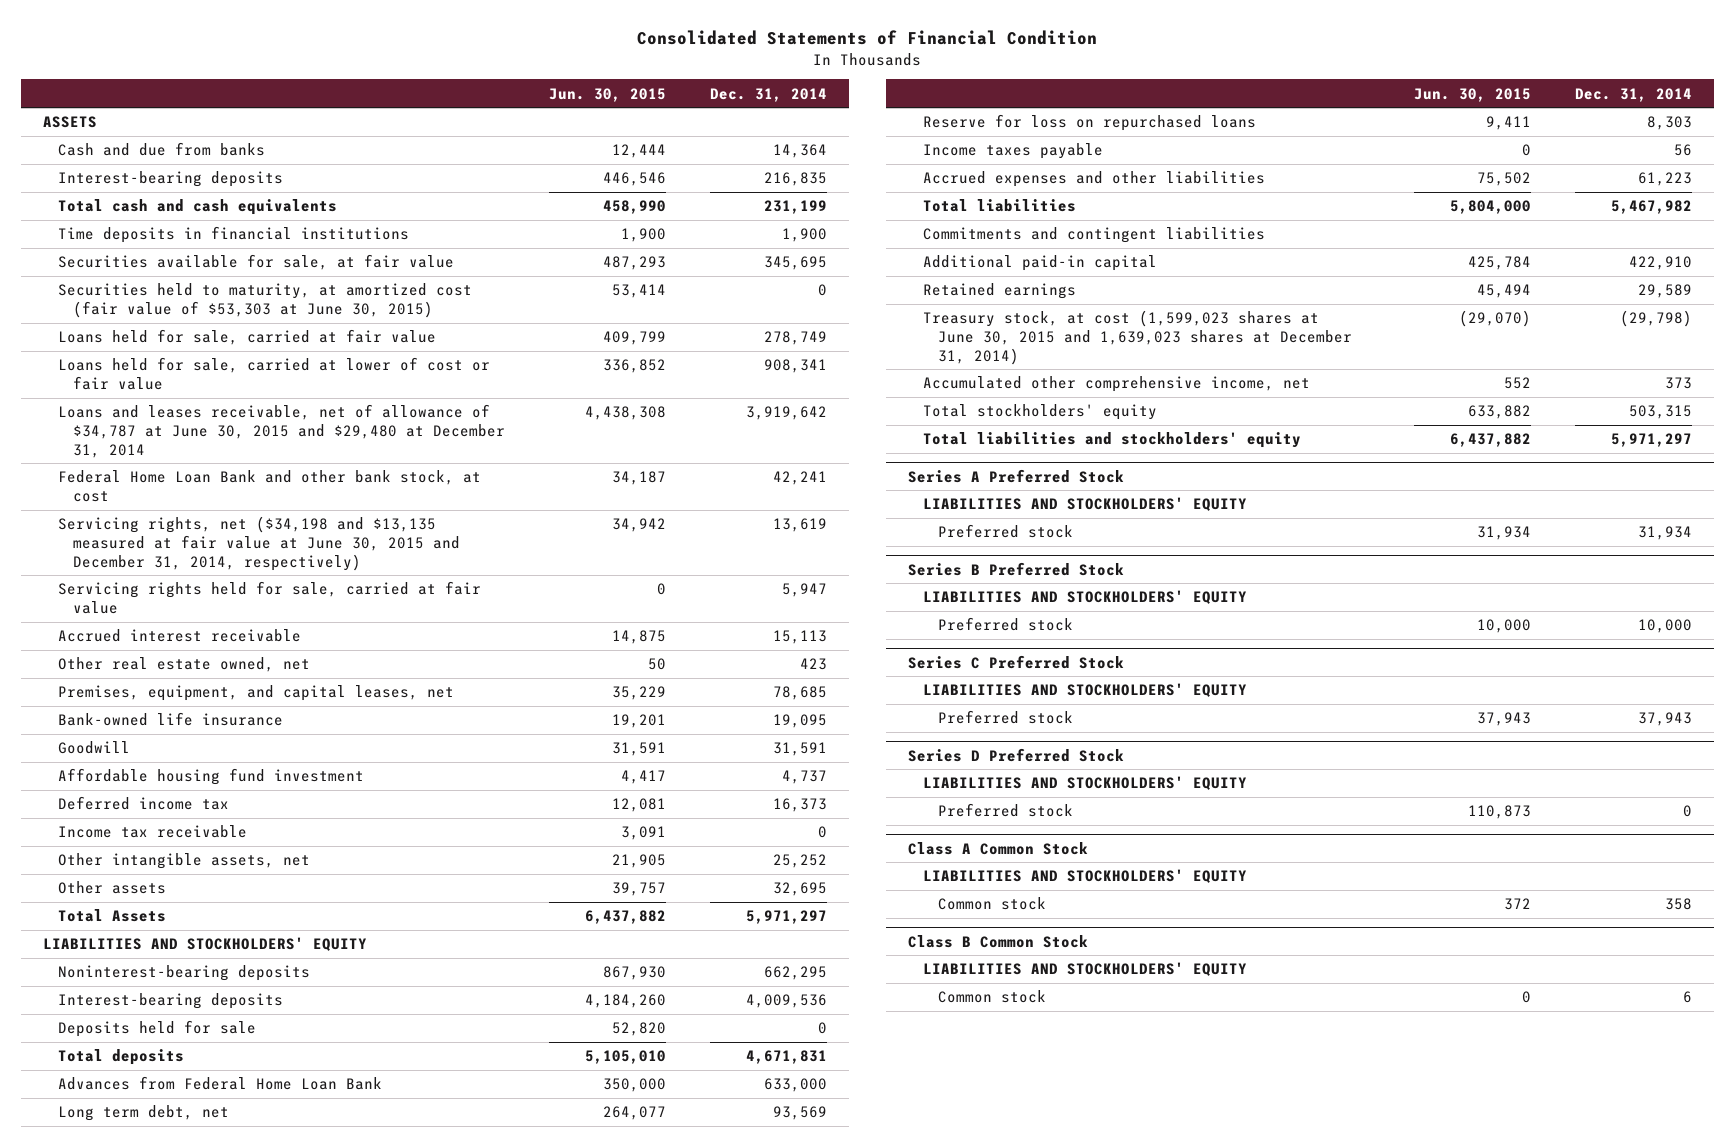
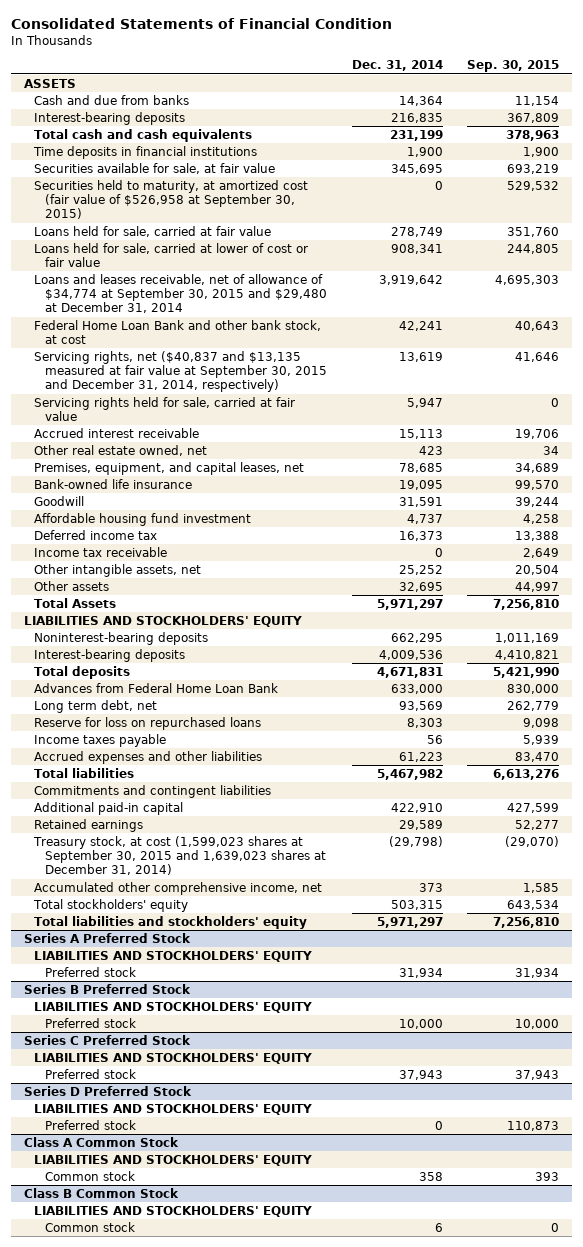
- | Jun. 30, 2015 | Dec. 31, 2014
+ | Dec. 31, 2014 | Sep. 30, 2015
- Securities held to maturity, at amortized cost (fair value of $53,303 at June 30, 2015) | 53,414 | 0
+ Securities held to maturity, at amortized cost (fair value of $526,958 at September 30, 2015) | 0 | 529,532
- Loans and leases receivable, net of allowance of $34,787 at June 30, 2015 and $29,480 at December 31, 2014 | 4,438,308 | 3,919,642
+ Loans and leases receivable, net of allowance of $34,774 at September 30, 2015 and $29,480 at December 31, 2014 | 3,919,642 | 4,695,303
- Servicing rights, net ($34,198 and $13,135 measured at fair value at June 30, 2015 and December 31, 2014, respectively) | 34,942 | 13,619
+ Servicing rights, net ($40,837 and $13,135 measured at fair value at September 30, 2015 and December 31, 2014, respectively) | 13,619 | 41,646
- Deposits held for sale | 52,820 | 0
- Treasury stock, at cost (1,599,023 shares at June 30, 2015 and 1,639,023 shares at December 31, 2014) | (29,070) | (29,798)
+ Treasury stock, at cost (1,599,023 shares at September 30, 2015 and 1,639,023 shares at December 31, 2014) | (29,798) | (29,070)

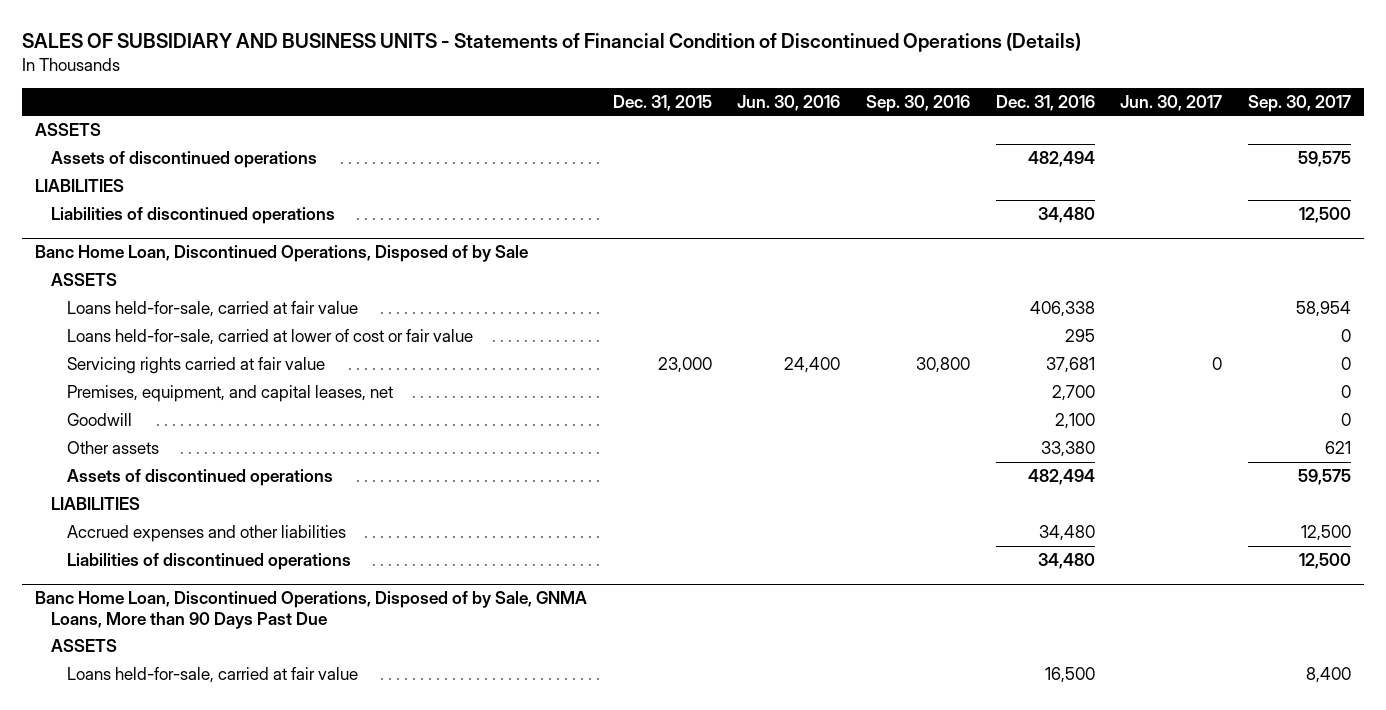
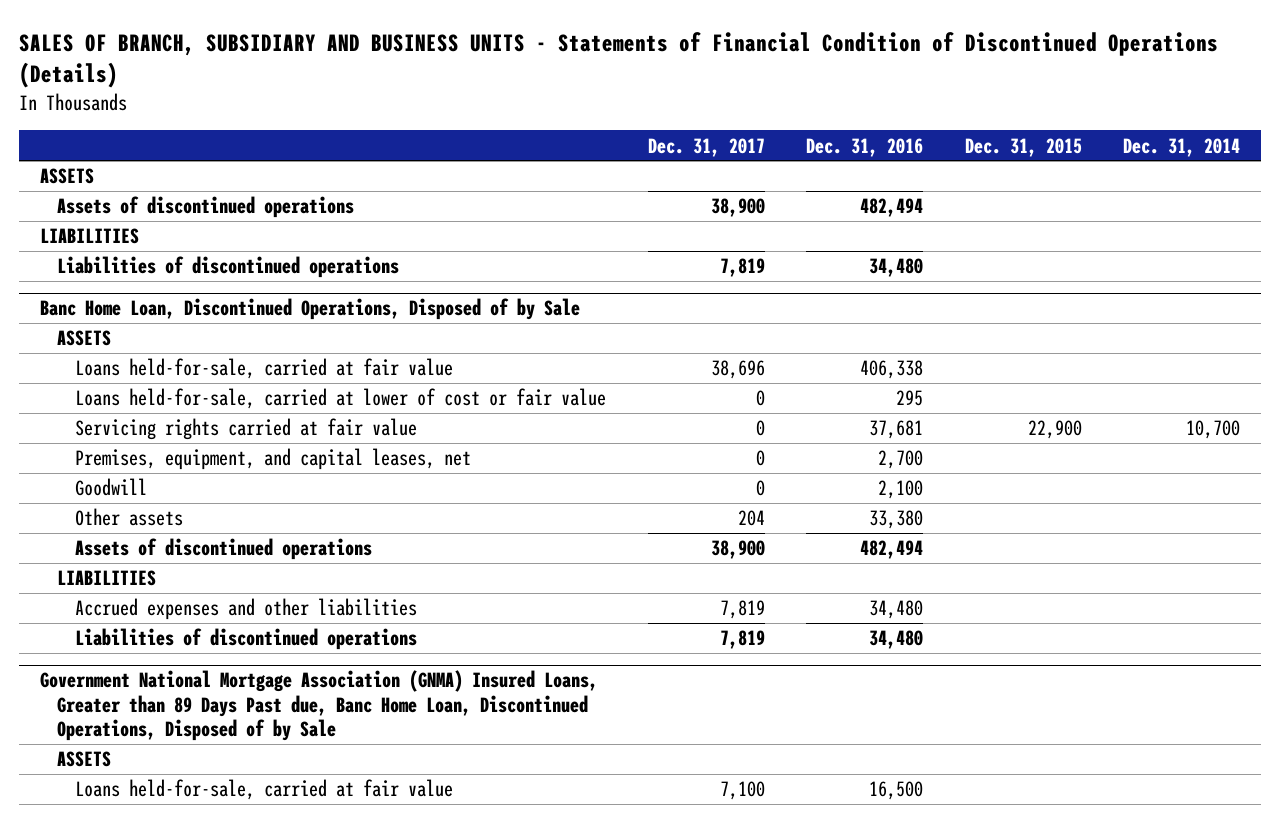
- SALES OF SUBSIDIARY AND BUSINESS UNITS - Statements of Financial Condition of Discontinued Operations (Details)
+ SALES OF BRANCH, SUBSIDIARY AND BUSINESS UNITS - Statements of Financial Condition of Discontinued Operations (Details)
- | Dec. 31, 2015 | Jun. 30, 2016 | Sep. 30, 2016 | Dec. 31, 2016 | Jun. 30, 2017 | Sep. 30, 2017
+ | Dec. 31, 2017 | Dec. 31, 2016 | Dec. 31, 2015 | Dec. 31, 2014
@ Banc Home Loan, Discontinued Operations, Disposed of by Sale
- Servicing rights carried at fair value | 23,000 | 24,400 | 30,800 | 37,681 | 0 | 0
+ Servicing rights carried at fair value | 0 | 37,681 | 22,900 | 10,700
- Banc Home Loan, Discontinued Operations, Disposed of by Sale, GNMA Loans, More than 90 Days Past Due
+ Government National Mortgage Association (GNMA) Insured Loans, Greater than 89 Days Past due, Banc Home Loan, Discontinued Operations, Disposed of by Sale

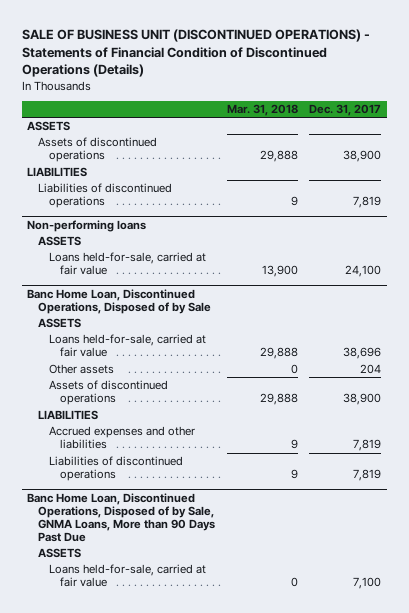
- SALES OF BRANCH, SUBSIDIARY AND BUSINESS UNITS - Statements of Financial Condition of Discontinued Operations (Details)
+ SALE OF BUSINESS UNIT (DISCONTINUED OPERATIONS) - Statements of Financial Condition of Discontinued Operations (Details)
- | Dec. 31, 2017 | Dec. 31, 2016 | Dec. 31, 2015 | Dec. 31, 2014
+ | Mar. 31, 2018 | Dec. 31, 2017
+ Non-performing loans
+ ASSETS
+ Loans held-for-sale, carried at fair value | 13,900 | 24,100
@ Banc Home Loan, Discontinued Operations, Disposed of by Sale
- Loans held-for-sale, carried at lower of cost or fair value | 0 | 295 | |
- Servicing rights carried at fair value | 0 | 37,681 | 22,900 | 10,700
- Premises, equipment, and capital leases, net | 0 | 2,700 | |
- Goodwill | 0 | 2,100 | |
- Government National Mortgage Association (GNMA) Insured Loans, Greater than 89 Days Past due, Banc Home Loan, Discontinued Operations, Disposed of by Sale
+ Banc Home Loan, Discontinued Operations, Disposed of by Sale, GNMA Loans, More than 90 Days Past Due

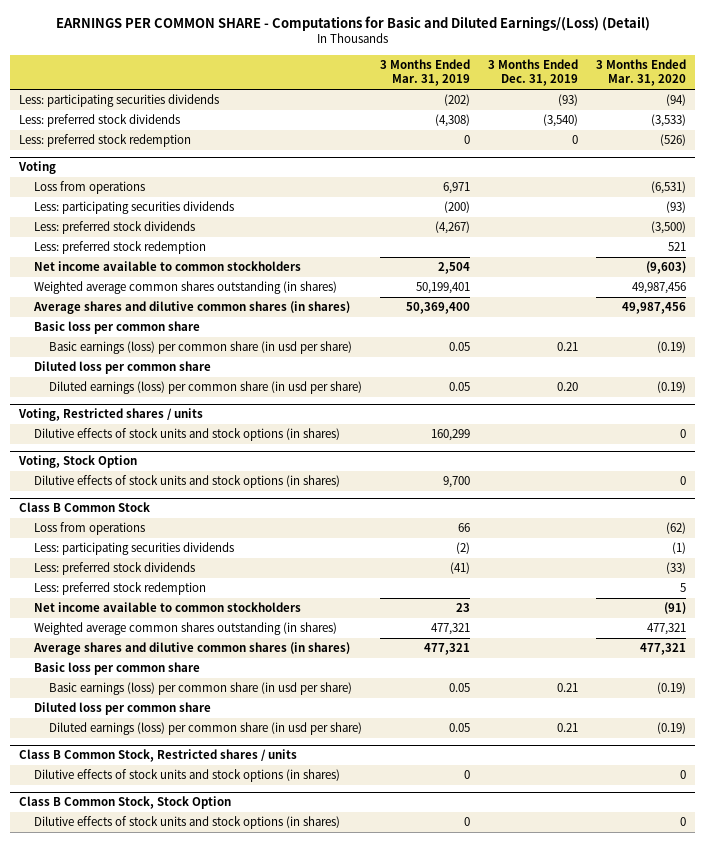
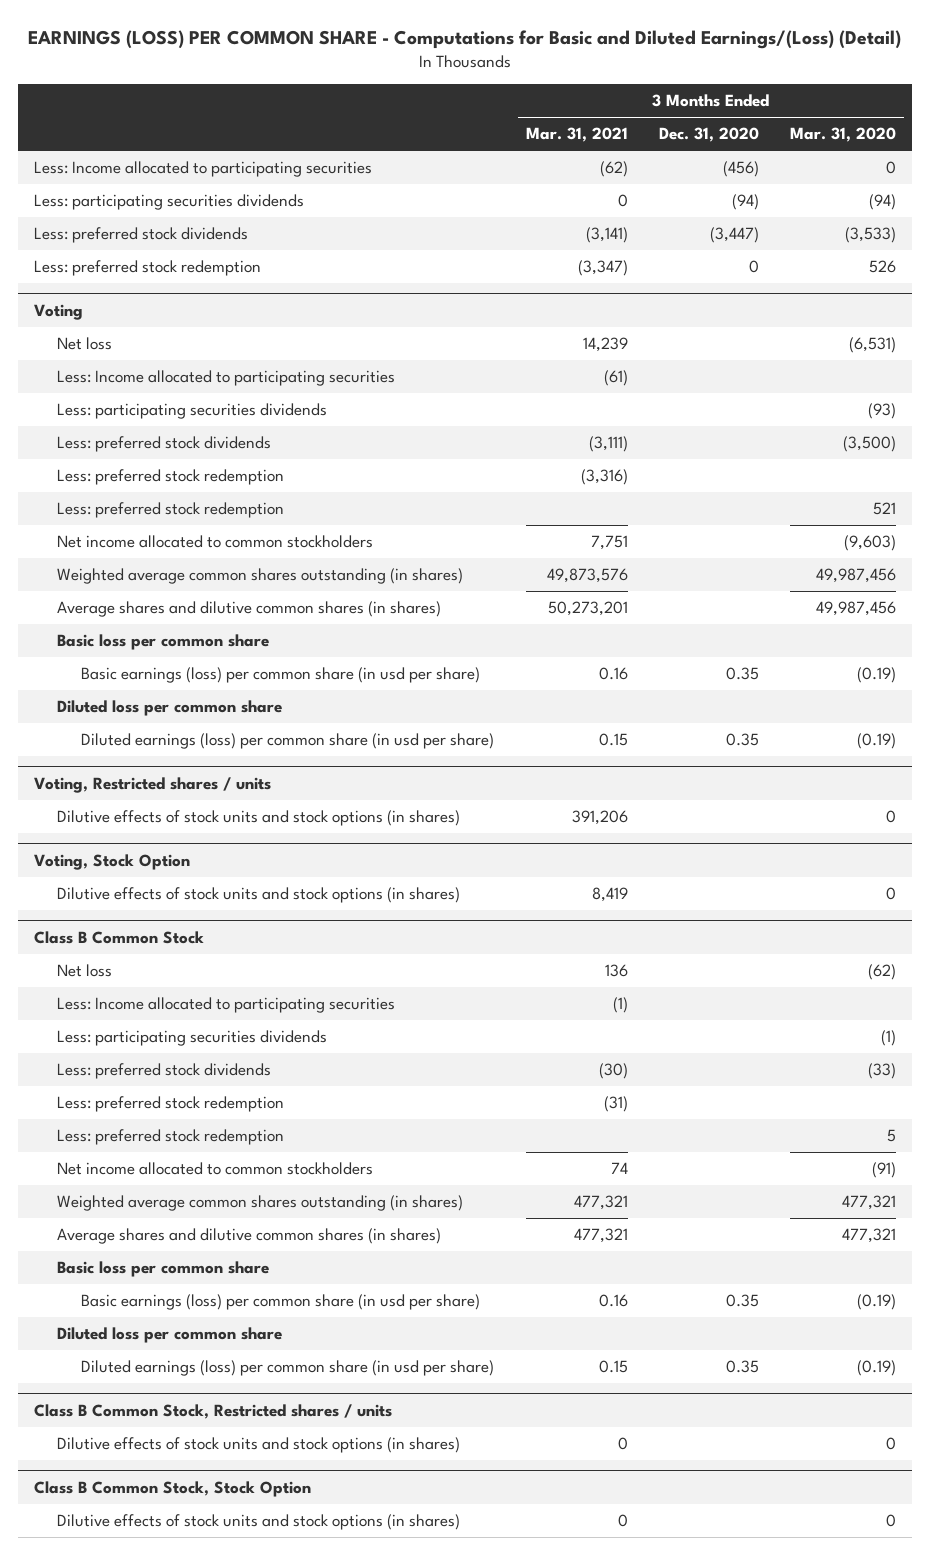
- EARNINGS PER COMMON SHARE - Computations for Basic and Diluted Earnings/(Loss) (Detail)
+ EARNINGS (LOSS) PER COMMON SHARE - Computations for Basic and Diluted Earnings/(Loss) (Detail)
- | 3 Months Ended Mar. 31, 2019 | 3 Months Ended Dec. 31, 2019 | 3 Months Ended Mar. 31, 2020
+ | 3 Months Ended Mar. 31, 2021 | 3 Months Ended Dec. 31, 2020 | 3 Months Ended Mar. 31, 2020
+ Less: Income allocated to participating securities | (62) | (456) | 0
- Less: preferred stock redemption | 0 | 0 | (526)
+ Less: preferred stock redemption | (3,347) | 0 | 526
@ Voting
- Loss from operations | 6,971 | | (6,531)
+ Net loss | 14,239 | | (6,531)
+ Less: Income allocated to participating securities | (61) | |
+ Less: preferred stock redemption | (3,316) | |
- Net income available to common stockholders | 2,504 | | (9,603)
+ Net income allocated to common stockholders | 7,751 | | (9,603)
@ Class B Common Stock
- Loss from operations | 66 | | (62)
+ Net loss | 136 | | (62)
+ Less: Income allocated to participating securities | (1) | |
+ Less: preferred stock redemption | (31) | |
- Net income available to common stockholders | 23 | | (91)
+ Net income allocated to common stockholders | 74 | | (91)

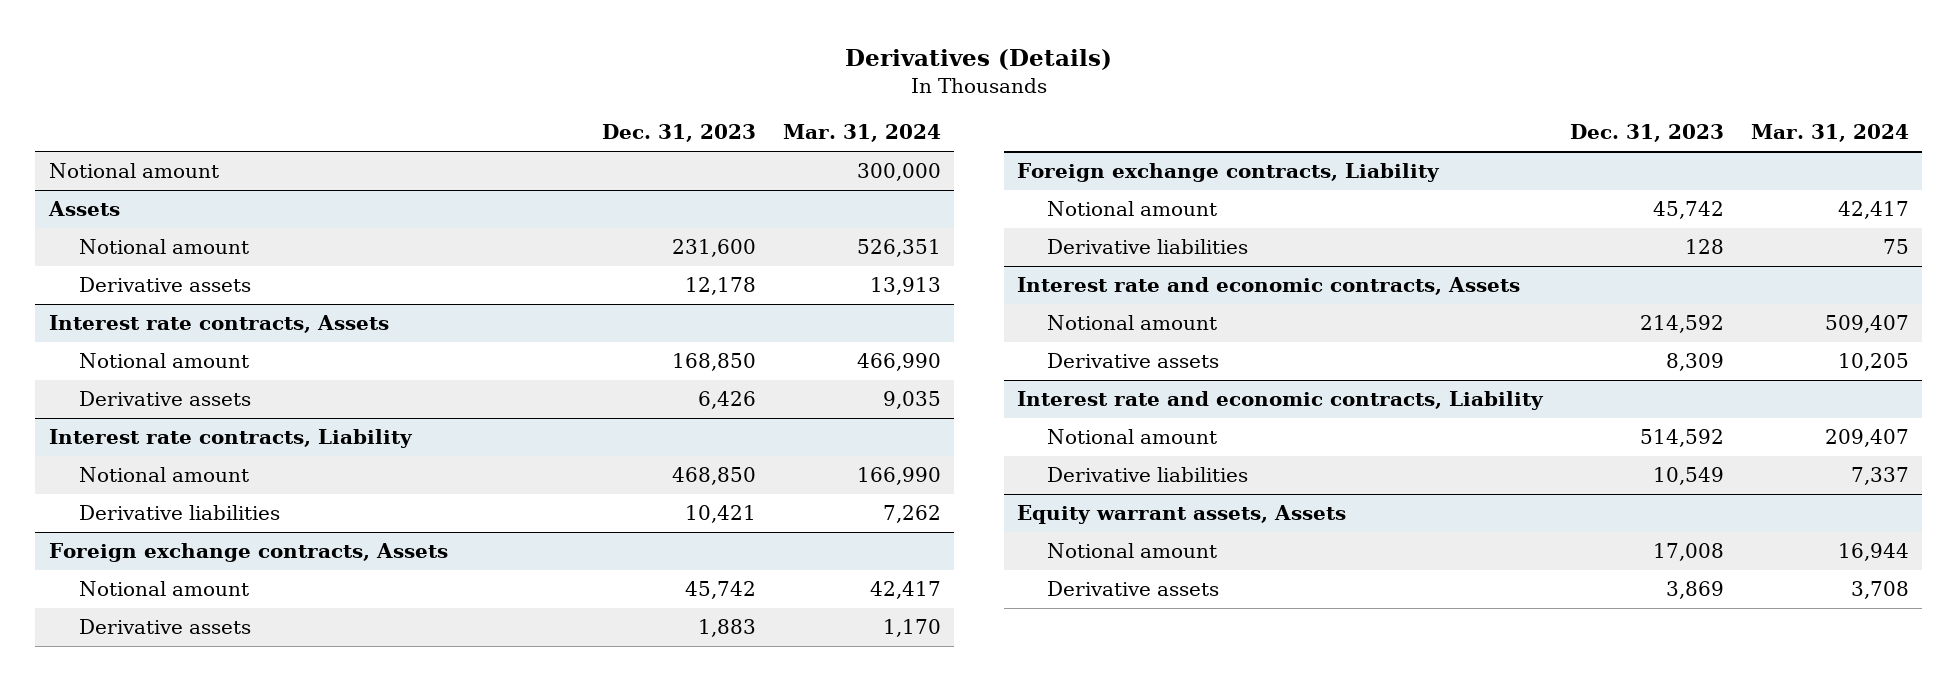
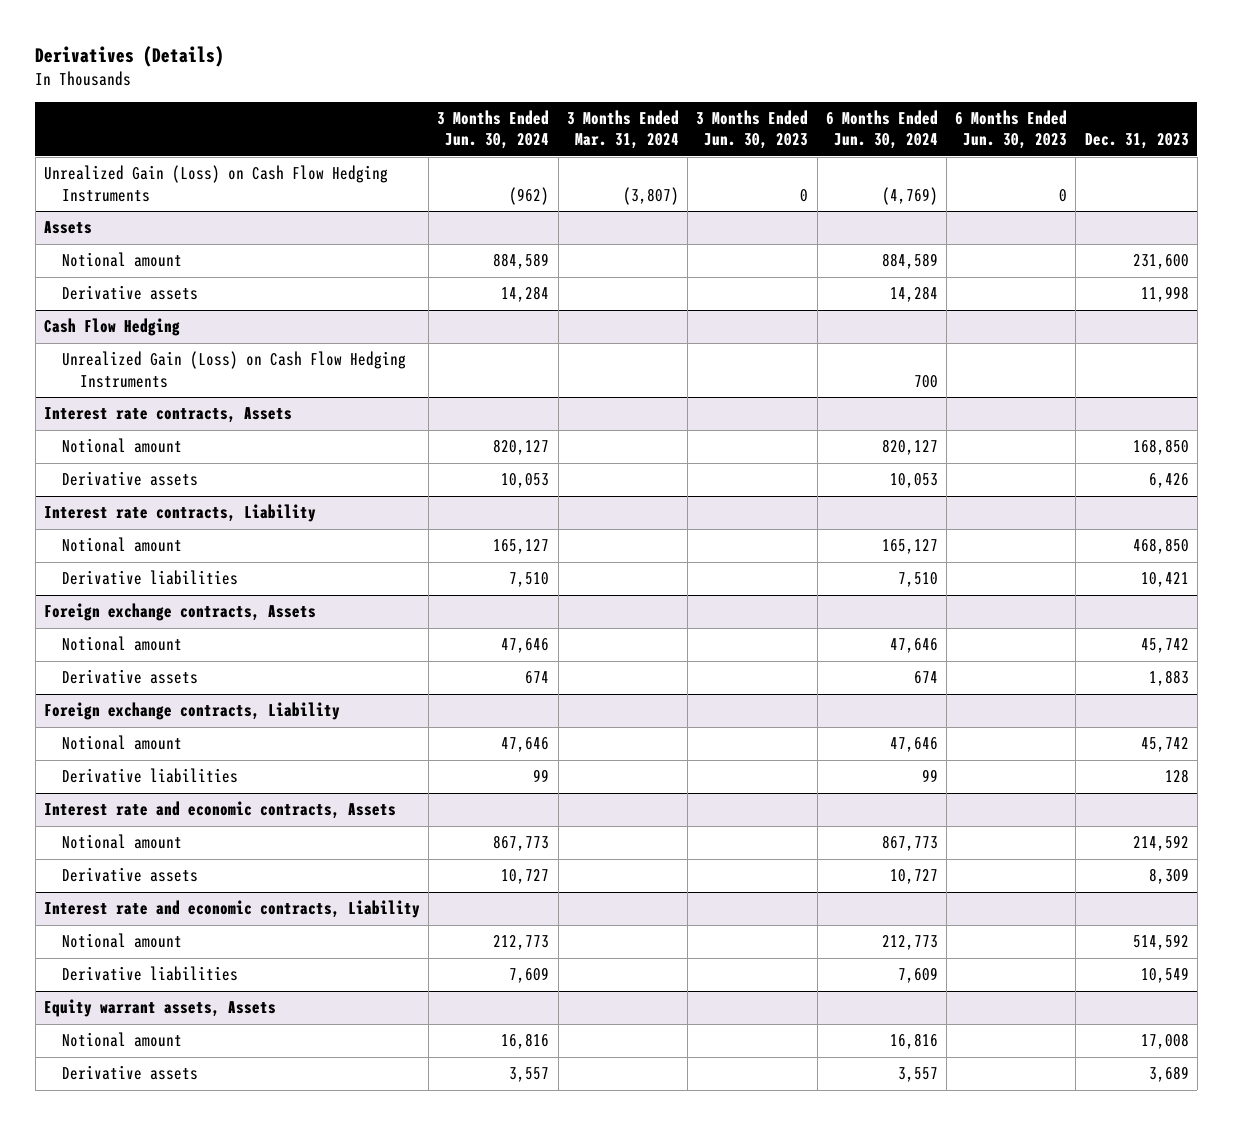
- | Dec. 31, 2023 | Mar. 31, 2024
+ | 3 Months Ended Jun. 30, 2024 | 3 Months Ended Mar. 31, 2024 | 3 Months Ended Jun. 30, 2023 | 6 Months Ended Jun. 30, 2024 | 6 Months Ended Jun. 30, 2023 | Dec. 31, 2023
- Notional amount | | 300,000
+ Unrealized Gain (Loss) on Cash Flow Hedging Instruments | (962) | (3,807) | 0 | (4,769) | 0 |
@ Assets
- Derivative assets | 12,178 | 13,913
+ Derivative assets | 14,284 | | | 14,284 | | 11,998
+ Cash Flow Hedging
+ Unrealized Gain (Loss) on Cash Flow Hedging Instruments | | | | 700 | |
@ Equity warrant assets, Assets
- Derivative assets | 3,869 | 3,708
+ Derivative assets | 3,557 | | | 3,557 | | 3,689

